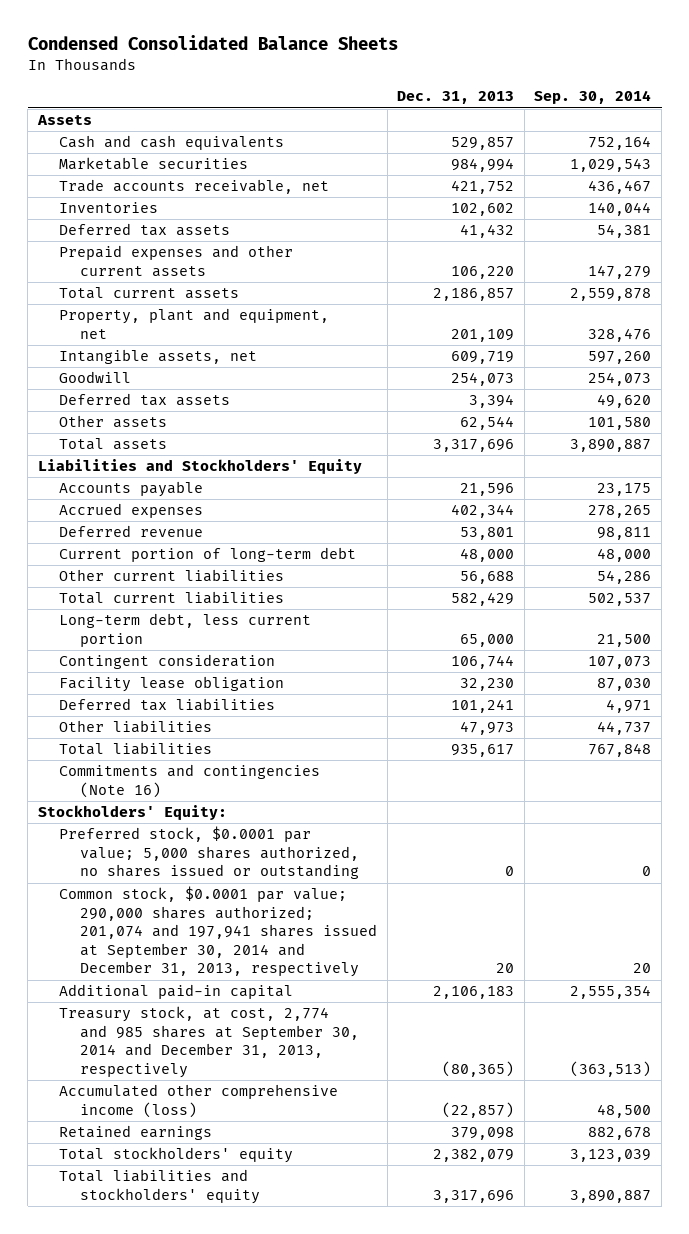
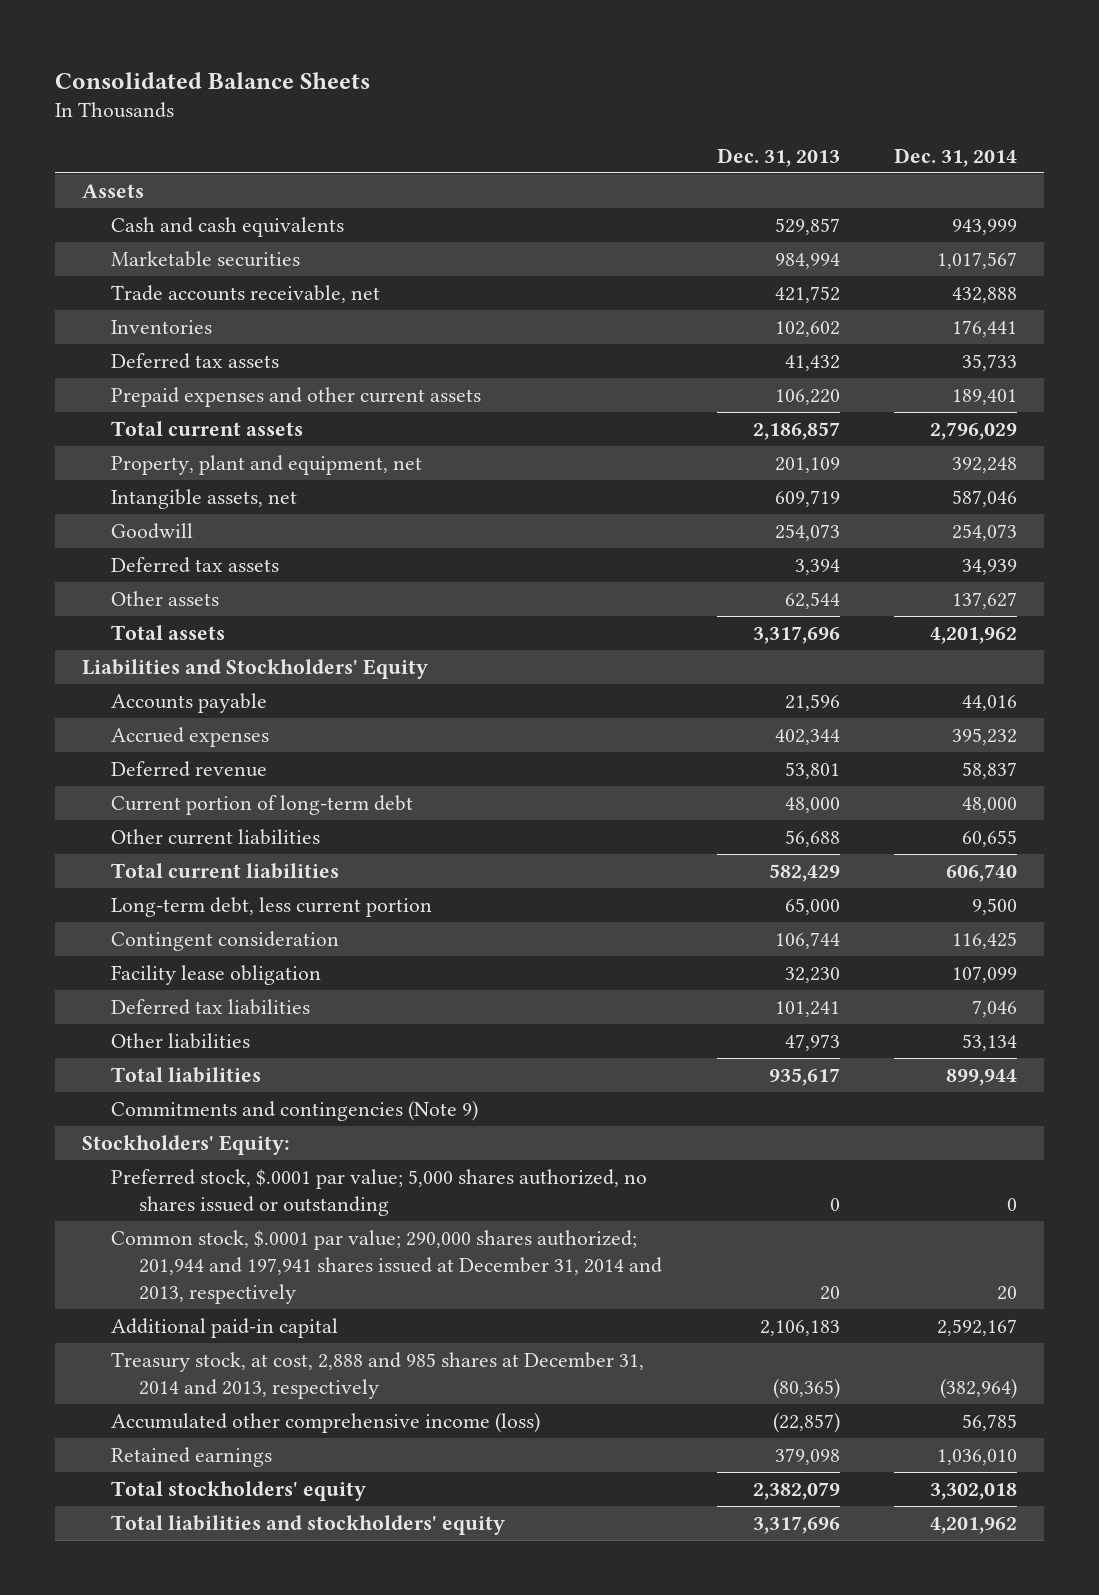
- Condensed Consolidated Balance Sheets
+ Consolidated Balance Sheets
- | Dec. 31, 2013 | Sep. 30, 2014
+ | Dec. 31, 2013 | Dec. 31, 2014
- Commitments and contingencies (Note 16)
+ Commitments and contingencies (Note 9)
- Preferred stock, $0.0001 par value; 5,000 shares authorized, no shares issued or outstanding | 0 | 0
- Common stock, $0.0001 par value; 290,000 shares authorized; 201,074 and 197,941 shares issued at September 30, 2014 and December 31, 2013, respectively | 20 | 20
+ Preferred stock, $.0001 par value; 5,000 shares authorized, no shares issued or outstanding | 0 | 0
+ Common stock, $.0001 par value; 290,000 shares authorized; 201,944 and 197,941 shares issued at December 31, 2014 and 2013, respectively | 20 | 20
- Treasury stock, at cost, 2,774 and 985 shares at September 30, 2014 and December 31, 2013, respectively | (80,365) | (363,513)
+ Treasury stock, at cost, 2,888 and 985 shares at December 31, 2014 and 2013, respectively | (80,365) | (382,964)

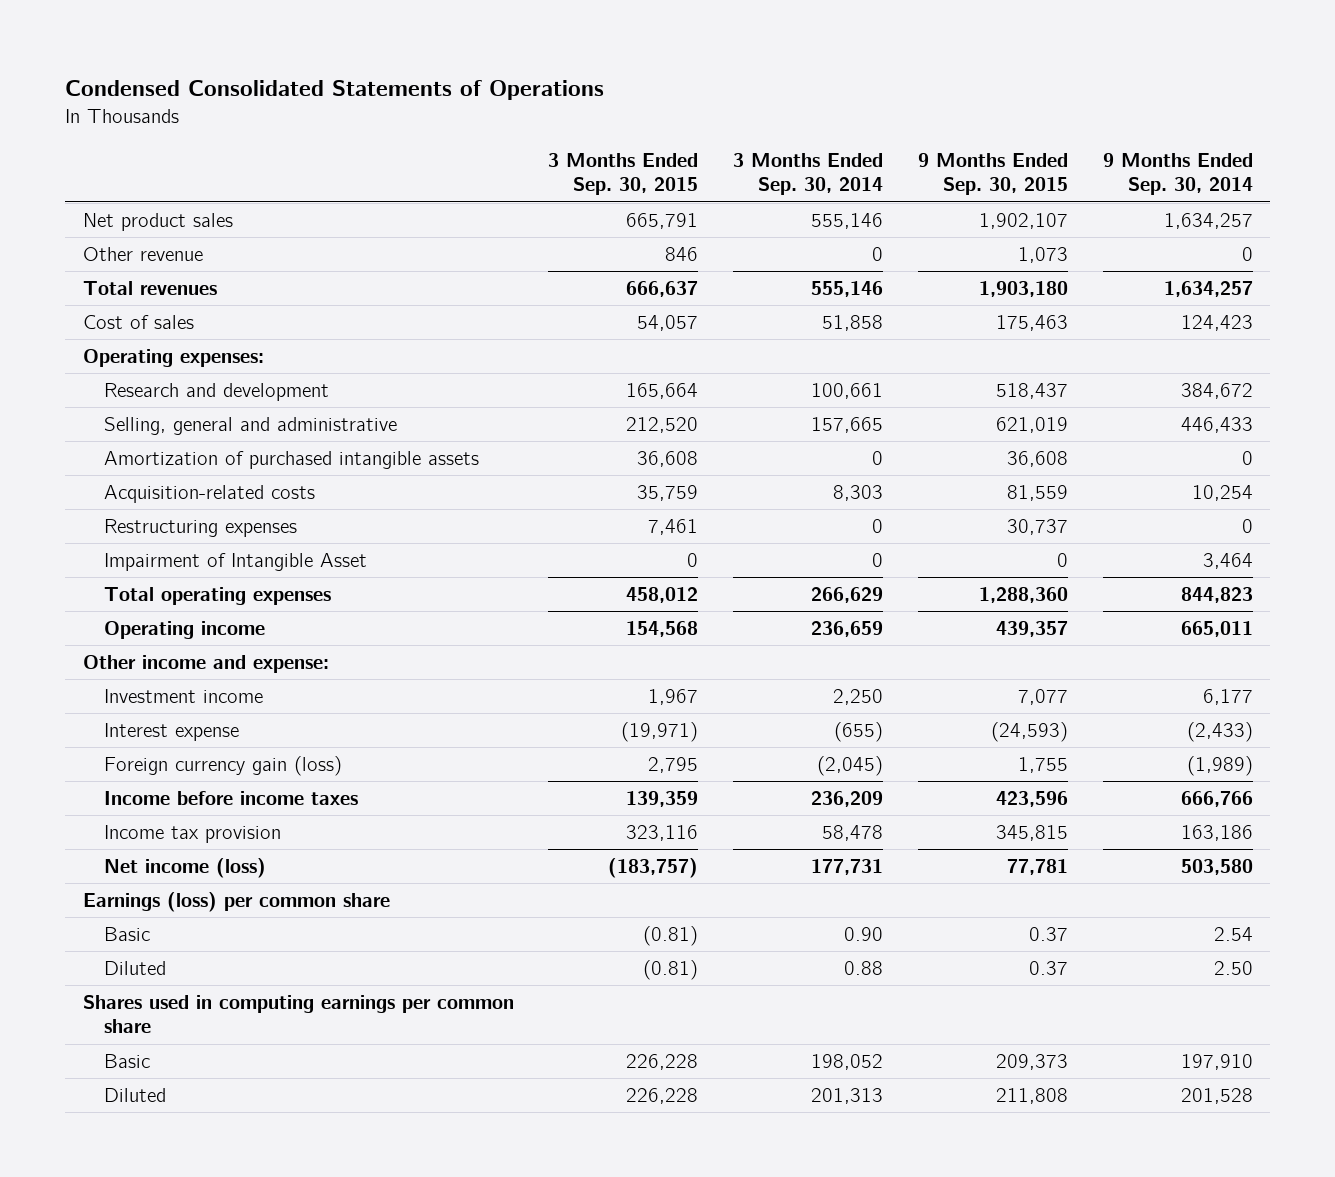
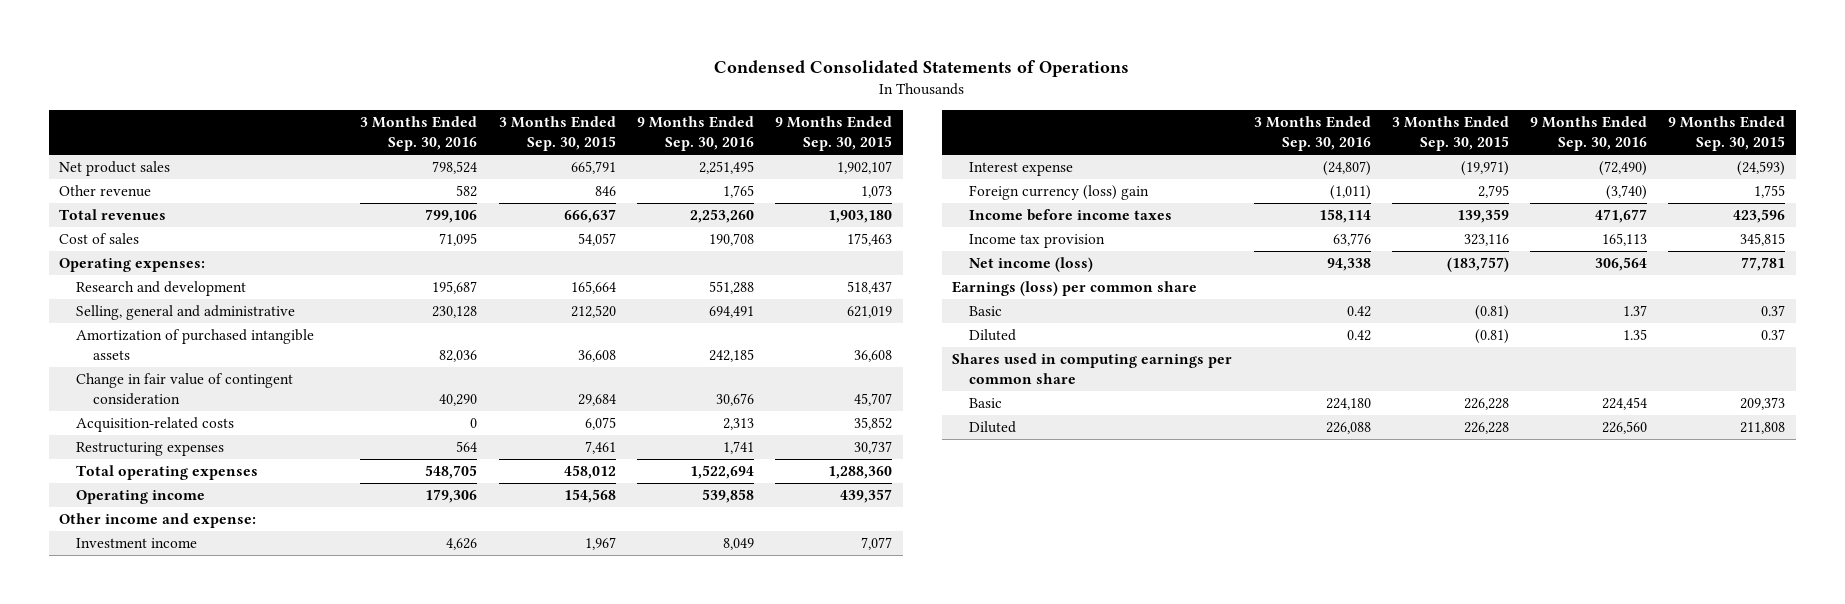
- | 3 Months Ended Sep. 30, 2015 | 3 Months Ended Sep. 30, 2014 | 9 Months Ended Sep. 30, 2015 | 9 Months Ended Sep. 30, 2014
+ | 3 Months Ended Sep. 30, 2016 | 3 Months Ended Sep. 30, 2015 | 9 Months Ended Sep. 30, 2016 | 9 Months Ended Sep. 30, 2015
- Acquisition-related costs | 35,759 | 8,303 | 81,559 | 10,254
+ Change in fair value of contingent consideration | 40,290 | 29,684 | 30,676 | 45,707
+ Acquisition-related costs | 0 | 6,075 | 2,313 | 35,852
- Impairment of Intangible Asset | 0 | 0 | 0 | 3,464
- Foreign currency gain (loss) | 2,795 | (2,045) | 1,755 | (1,989)
+ Foreign currency (loss) gain | (1,011) | 2,795 | (3,740) | 1,755

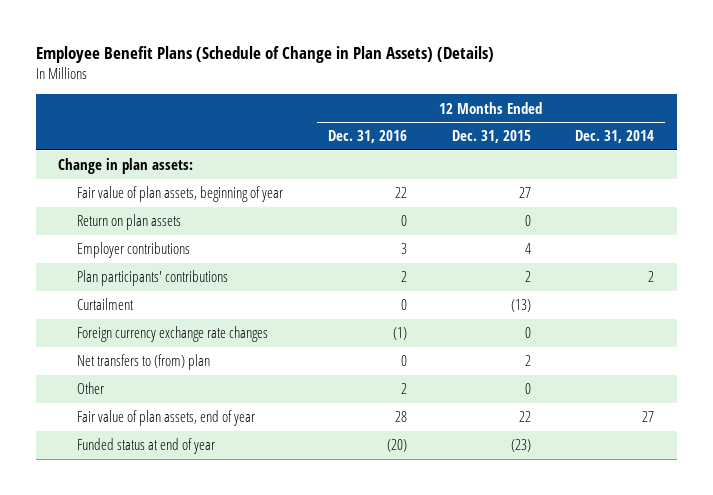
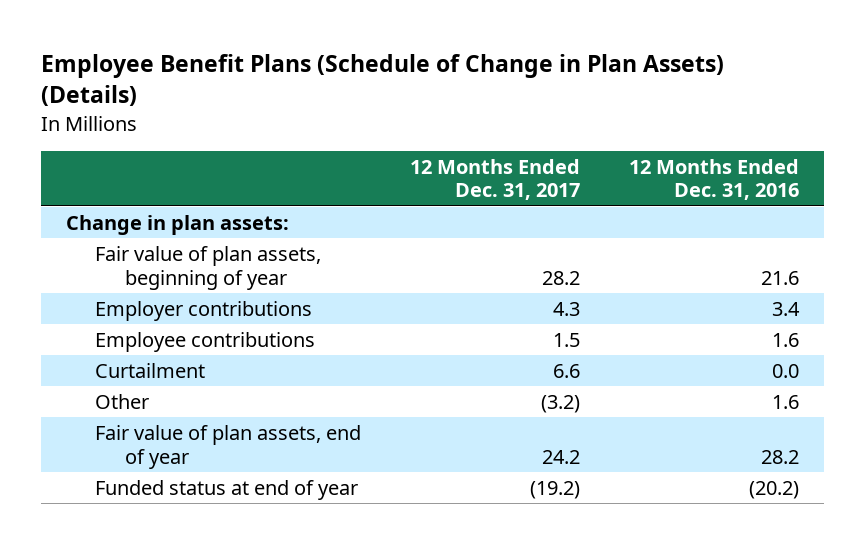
- | 12 Months Ended Dec. 31, 2016 | 12 Months Ended Dec. 31, 2015 | 12 Months Ended Dec. 31, 2014
+ | 12 Months Ended Dec. 31, 2017 | 12 Months Ended Dec. 31, 2016
- Fair value of plan assets, beginning of year | 22 | 27 |
- Return on plan assets | 0 | 0 |
- Employer contributions | 3 | 4 |
- Plan participants' contributions | 2 | 2 | 2
- Curtailment | 0 | (13) |
- Foreign currency exchange rate changes | (1) | 0 |
- Net transfers to (from) plan | 0 | 2 |
- Other | 2 | 0 |
- Fair value of plan assets, end of year | 28 | 22 | 27
- Funded status at end of year | (20) | (23) |
+ Fair value of plan assets, beginning of year | 28.2 | 21.6
+ Employer contributions | 4.3 | 3.4
+ Employee contributions | 1.5 | 1.6
+ Curtailment | 6.6 | 0.0
+ Other | (3.2) | 1.6
+ Fair value of plan assets, end of year | 24.2 | 28.2
+ Funded status at end of year | (19.2) | (20.2)

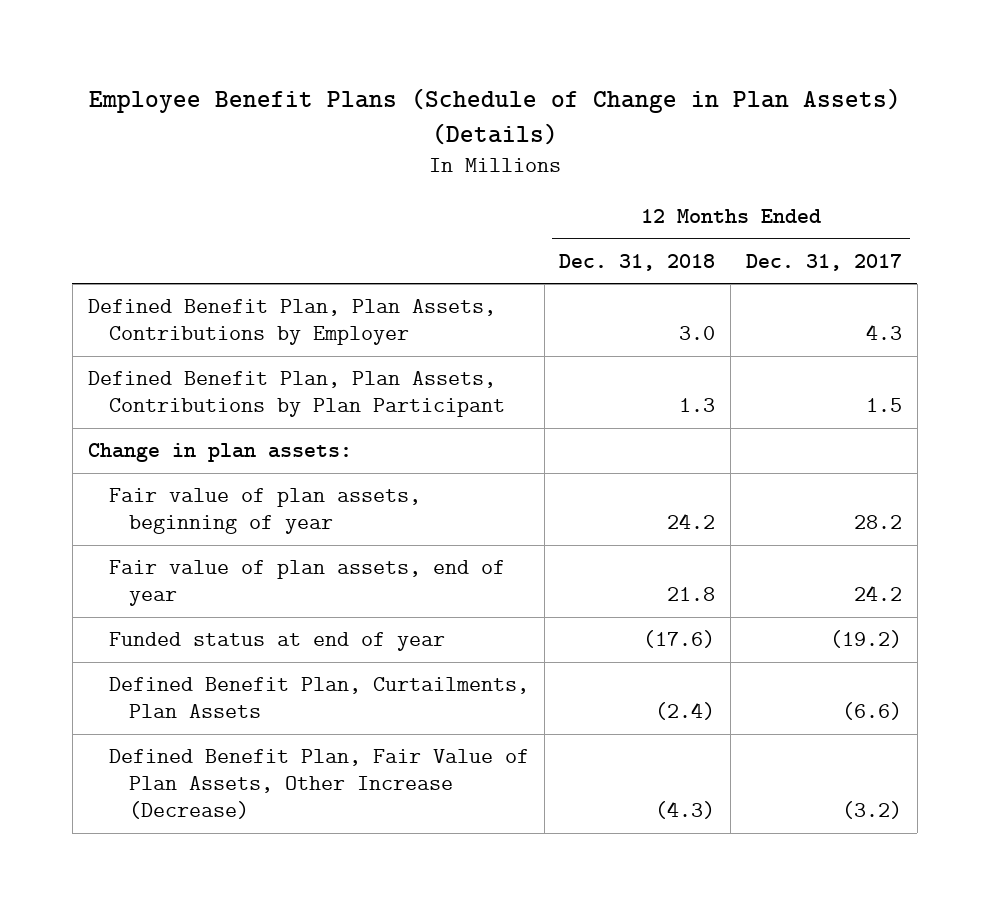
- | 12 Months Ended Dec. 31, 2017 | 12 Months Ended Dec. 31, 2016
+ | 12 Months Ended Dec. 31, 2018 | 12 Months Ended Dec. 31, 2017
+ Defined Benefit Plan, Plan Assets, Contributions by Employer | 3.0 | 4.3
+ Defined Benefit Plan, Plan Assets, Contributions by Plan Participant | 1.3 | 1.5
- Employer contributions | 4.3 | 3.4
- Employee contributions | 1.5 | 1.6
- Curtailment | 6.6 | 0.0
- Other | (3.2) | 1.6
+ Defined Benefit Plan, Curtailments, Plan Assets | (2.4) | (6.6)
+ Defined Benefit Plan, Fair Value of Plan Assets, Other Increase (Decrease) | (4.3) | (3.2)

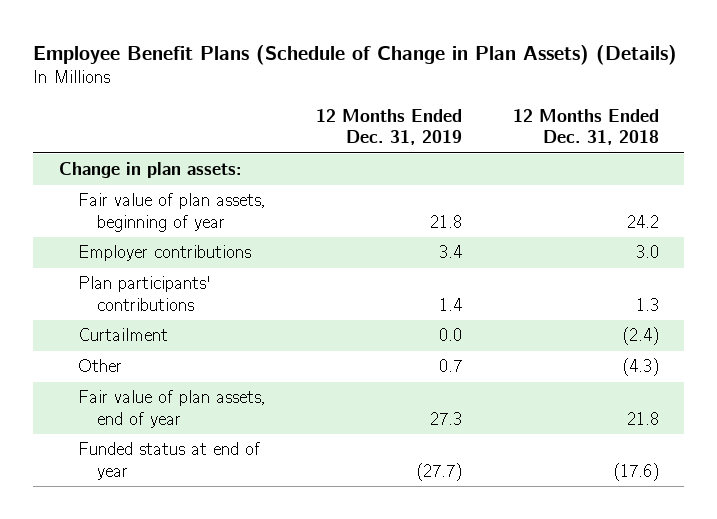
- | 12 Months Ended Dec. 31, 2018 | 12 Months Ended Dec. 31, 2017
+ | 12 Months Ended Dec. 31, 2019 | 12 Months Ended Dec. 31, 2018
- Defined Benefit Plan, Plan Assets, Contributions by Employer | 3.0 | 4.3
- Defined Benefit Plan, Plan Assets, Contributions by Plan Participant | 1.3 | 1.5
+ Employer contributions | 3.4 | 3.0
+ Plan participants' contributions | 1.4 | 1.3
+ Curtailment | 0.0 | (2.4)
+ Other | 0.7 | (4.3)
- Defined Benefit Plan, Curtailments, Plan Assets | (2.4) | (6.6)
- Defined Benefit Plan, Fair Value of Plan Assets, Other Increase (Decrease) | (4.3) | (3.2)

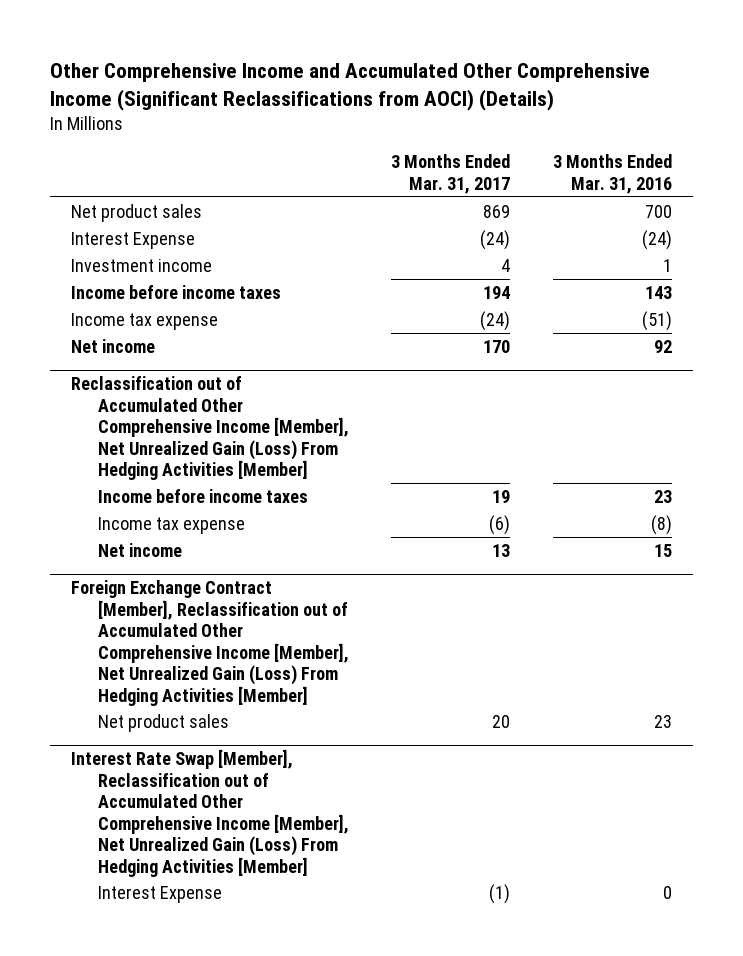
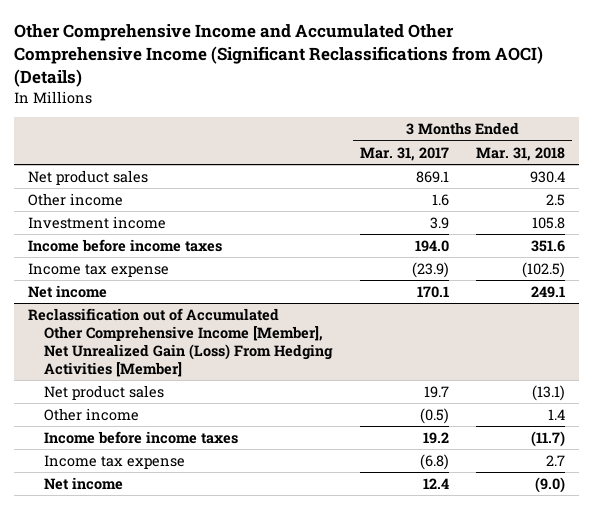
- | 3 Months Ended Mar. 31, 2017 | 3 Months Ended Mar. 31, 2016
+ | 3 Months Ended Mar. 31, 2017 | 3 Months Ended Mar. 31, 2018
- Net product sales | 869 | 700
- Interest Expense | (24) | (24)
- Investment income | 4 | 1
- Income before income taxes | 194 | 143
- Income tax expense | (24) | (51)
- Net income | 170 | 92
+ Net product sales | 869.1 | 930.4
+ Other income | 1.6 | 2.5
+ Investment income | 3.9 | 105.8
+ Income before income taxes | 194.0 | 351.6
+ Income tax expense | (23.9) | (102.5)
+ Net income | 170.1 | 249.1
@ Reclassification out of Accumulated Other Comprehensive Income [Member], Net Unrealized Gain (Loss) From Hedging Activities [Member]
- Income before income taxes | 19 | 23
- Income tax expense | (6) | (8)
- Net income | 13 | 15
- Foreign Exchange Contract [Member], Reclassification out of Accumulated Other Comprehensive Income [Member], Net Unrealized Gain (Loss) From Hedging Activities [Member]
- Net product sales | 20 | 23
- Interest Rate Swap [Member], Reclassification out of Accumulated Other Comprehensive Income [Member], Net Unrealized Gain (Loss) From Hedging Activities [Member]
- Interest Expense | (1) | 0
@ Reclassification out of Accumulated Other Comprehensive Income [Member], Net Unrealized Gain (Loss) From Hedging Activities [Member]
+ Net product sales | 19.7 | (13.1)
+ Other income | (0.5) | 1.4
+ Income before income taxes | 19.2 | (11.7)
+ Income tax expense | (6.8) | 2.7
+ Net income | 12.4 | (9.0)

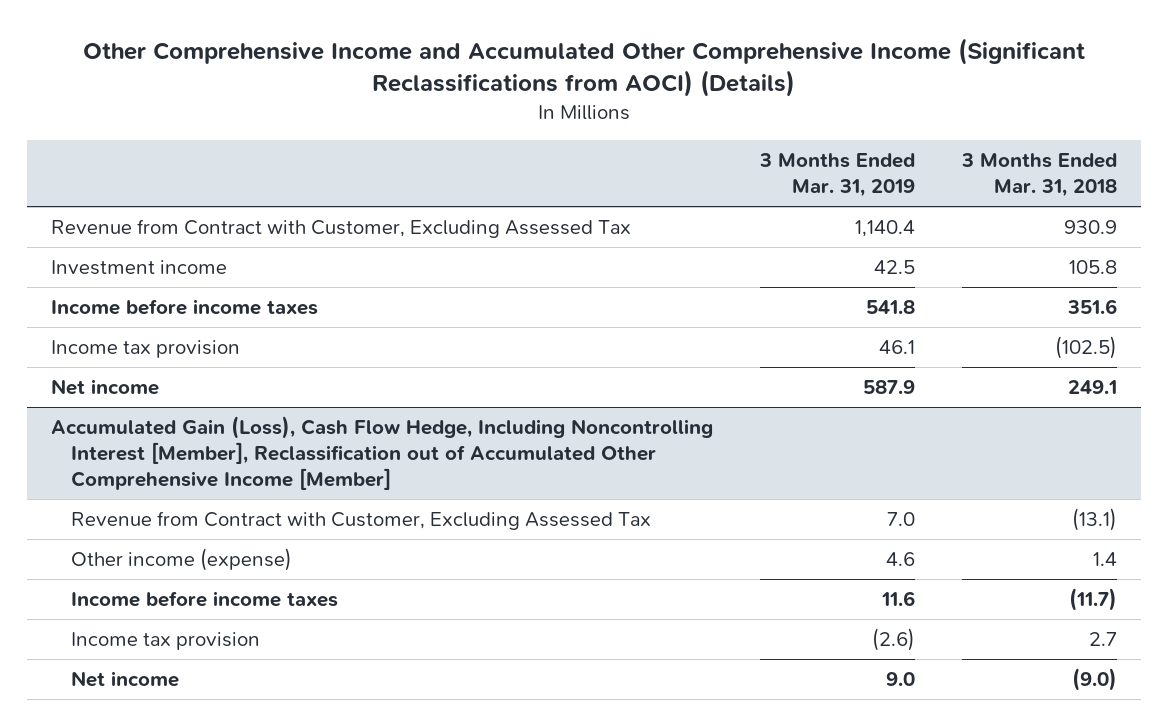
- | 3 Months Ended Mar. 31, 2017 | 3 Months Ended Mar. 31, 2018
+ | 3 Months Ended Mar. 31, 2019 | 3 Months Ended Mar. 31, 2018
- Net product sales | 869.1 | 930.4
- Other income | 1.6 | 2.5
+ Revenue from Contract with Customer, Excluding Assessed Tax | 1,140.4 | 930.9
- Income tax expense | (23.9) | (102.5)
+ Income tax provision | 46.1 | (102.5)
- Reclassification out of Accumulated Other Comprehensive Income [Member], Net Unrealized Gain (Loss) From Hedging Activities [Member]
- Net product sales | 19.7 | (13.1)
- Other income | (0.5) | 1.4
+ Accumulated Gain (Loss), Cash Flow Hedge, Including Noncontrolling Interest [Member], Reclassification out of Accumulated Other Comprehensive Income [Member]
+ Revenue from Contract with Customer, Excluding Assessed Tax | 7.0 | (13.1)
+ Other income (expense) | 4.6 | 1.4
- Income tax expense | (6.8) | 2.7
+ Income tax provision | (2.6) | 2.7

